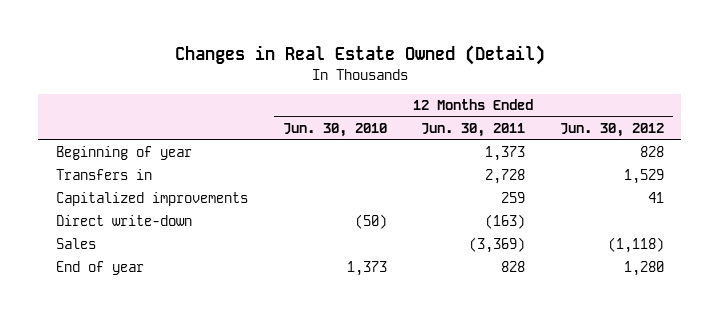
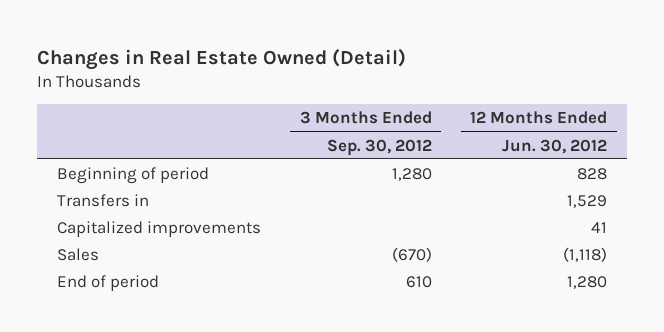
- | 12 Months Ended Jun. 30, 2010 | 12 Months Ended Jun. 30, 2011 | 12 Months Ended Jun. 30, 2012
+ | 3 Months Ended Sep. 30, 2012 | 12 Months Ended Jun. 30, 2012
- Beginning of year | | 1,373 | 828
+ Beginning of period | 1,280 | 828
- Direct write-down | (50) | (163) |
- End of year | 1,373 | 828 | 1,280
+ End of period | 610 | 1,280

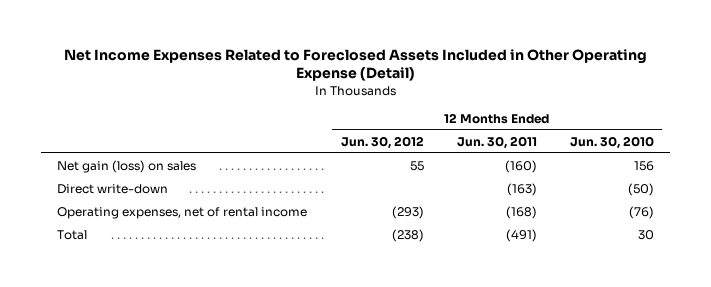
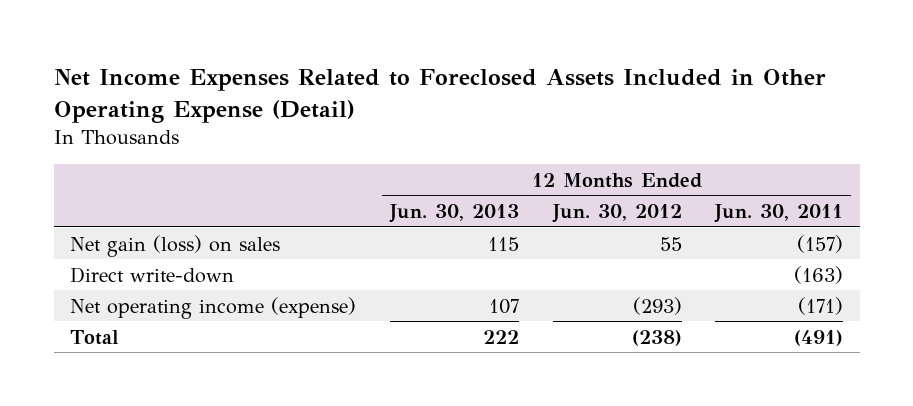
- | 12 Months Ended Jun. 30, 2012 | 12 Months Ended Jun. 30, 2011 | 12 Months Ended Jun. 30, 2010
+ | 12 Months Ended Jun. 30, 2013 | 12 Months Ended Jun. 30, 2012 | 12 Months Ended Jun. 30, 2011
- Net gain (loss) on sales | 55 | (160) | 156
+ Net gain (loss) on sales | 115 | 55 | (157)
- Operating expenses, net of rental income | (293) | (168) | (76)
+ Net operating income (expense) | 107 | (293) | (171)

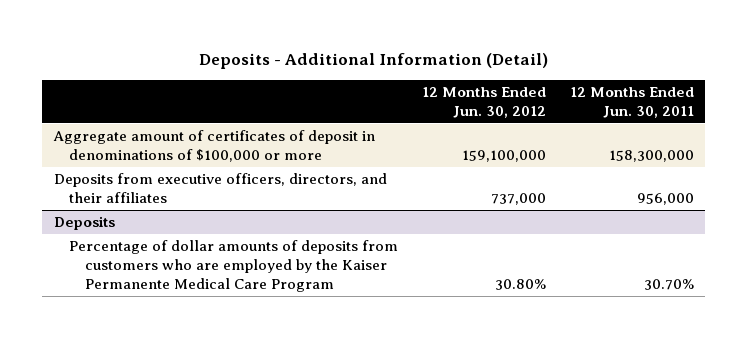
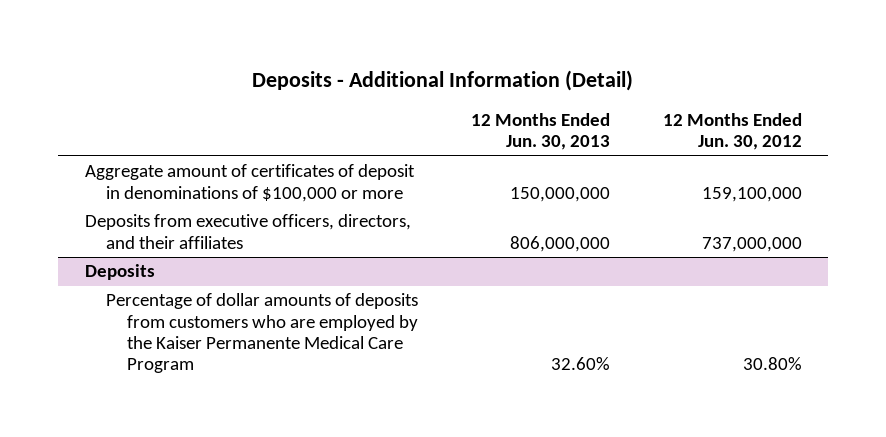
- | 12 Months Ended Jun. 30, 2012 | 12 Months Ended Jun. 30, 2011
+ | 12 Months Ended Jun. 30, 2013 | 12 Months Ended Jun. 30, 2012
- Deposits from executive officers, directors, and their affiliates | 737,000 | 956,000
+ Deposits from executive officers, directors, and their affiliates | 806,000,000 | 737,000,000

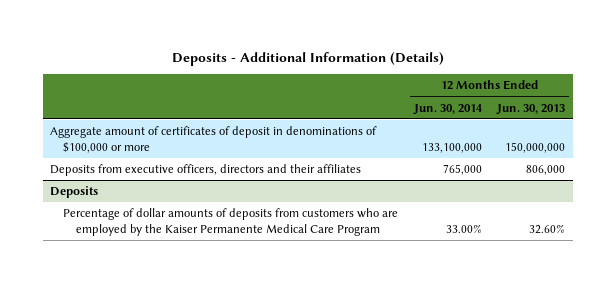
- Deposits - Additional Information (Detail)
+ Deposits - Additional Information (Details)
- | 12 Months Ended Jun. 30, 2013 | 12 Months Ended Jun. 30, 2012
+ | 12 Months Ended Jun. 30, 2014 | 12 Months Ended Jun. 30, 2013
- Deposits from executive officers, directors, and their affiliates | 806,000,000 | 737,000,000
+ Deposits from executive officers, directors and their affiliates | 765,000 | 806,000

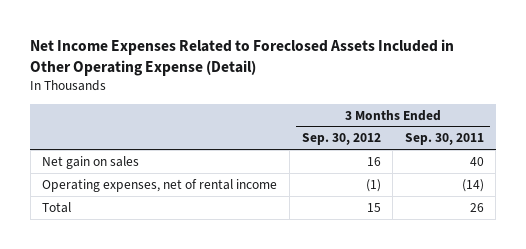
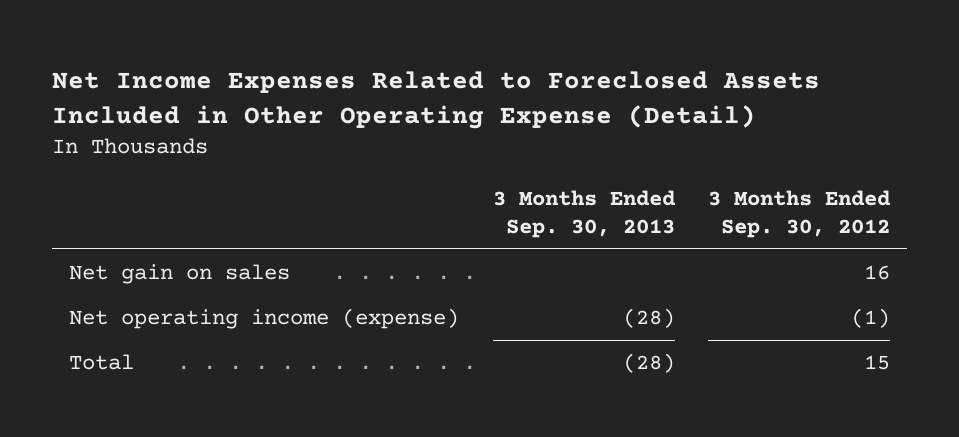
- | 3 Months Ended Sep. 30, 2012 | 3 Months Ended Sep. 30, 2011
+ | 3 Months Ended Sep. 30, 2013 | 3 Months Ended Sep. 30, 2012
- Operating expenses, net of rental income | (1) | (14)
+ Net operating income (expense) | (28) | (1)

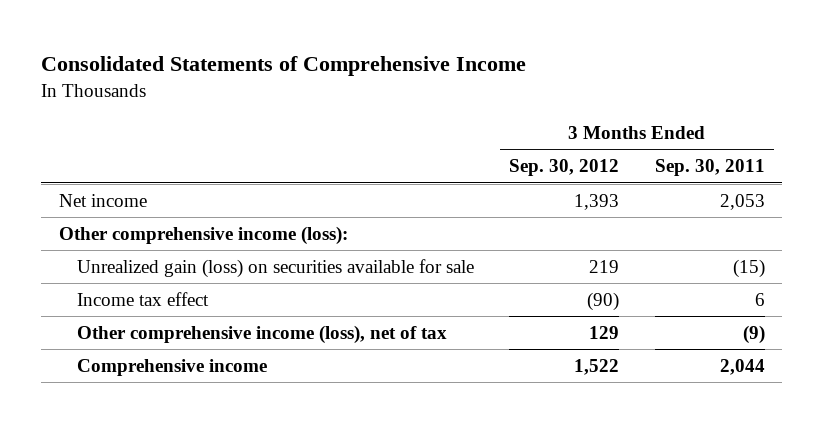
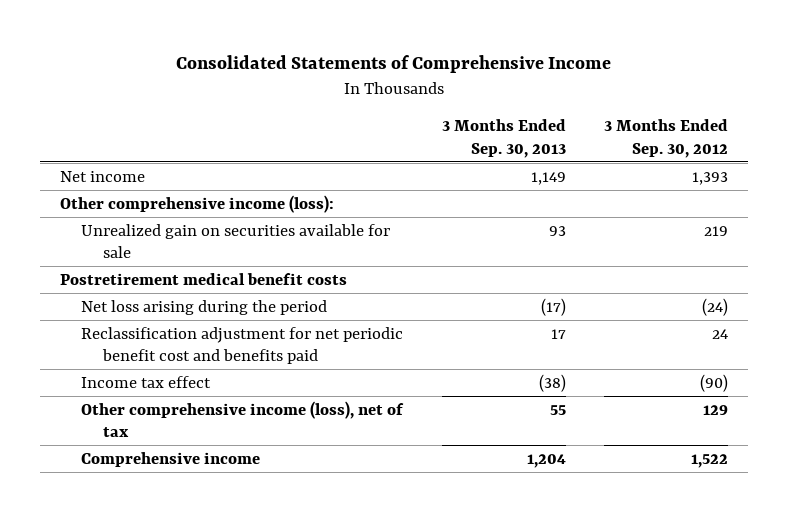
- | 3 Months Ended Sep. 30, 2012 | 3 Months Ended Sep. 30, 2011
+ | 3 Months Ended Sep. 30, 2013 | 3 Months Ended Sep. 30, 2012
- Unrealized gain (loss) on securities available for sale | 219 | (15)
+ Unrealized gain on securities available for sale | 93 | 219
+ Postretirement medical benefit costs
+ Net loss arising during the period | (17) | (24)
+ Reclassification adjustment for net periodic benefit cost and benefits paid | 17 | 24

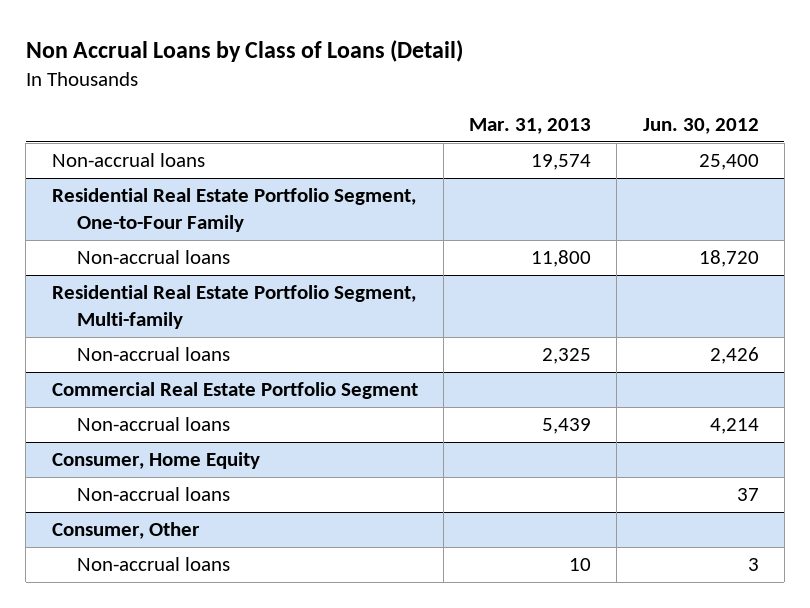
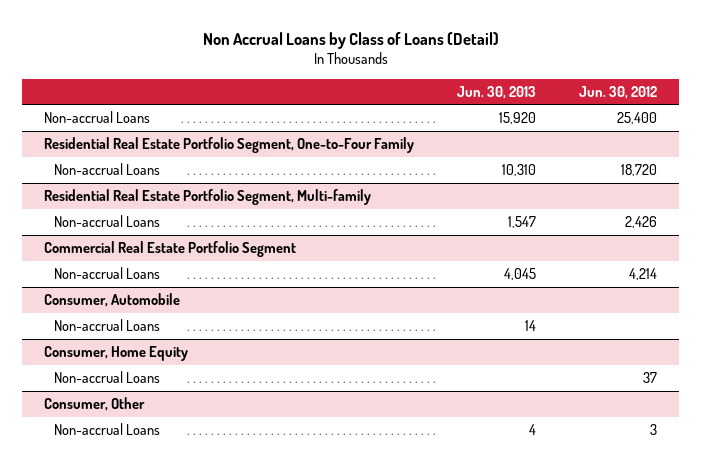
- | Mar. 31, 2013 | Jun. 30, 2012
+ | Jun. 30, 2013 | Jun. 30, 2012
- Non-accrual loans | 19,574 | 25,400
+ Non-accrual Loans | 15,920 | 25,400
@ Residential Real Estate Portfolio Segment, One-to-Four Family
- Non-accrual loans | 11,800 | 18,720
+ Non-accrual Loans | 10,310 | 18,720
@ Residential Real Estate Portfolio Segment, Multi-family
- Non-accrual loans | 2,325 | 2,426
+ Non-accrual Loans | 1,547 | 2,426
@ Commercial Real Estate Portfolio Segment
- Non-accrual loans | 5,439 | 4,214
+ Non-accrual Loans | 4,045 | 4,214
+ Consumer, Automobile
+ Non-accrual Loans | 14 |
@ Consumer, Home Equity
- Non-accrual loans | | 37
+ Non-accrual Loans | | 37
@ Consumer, Other
- Non-accrual loans | 10 | 3
+ Non-accrual Loans | 4 | 3

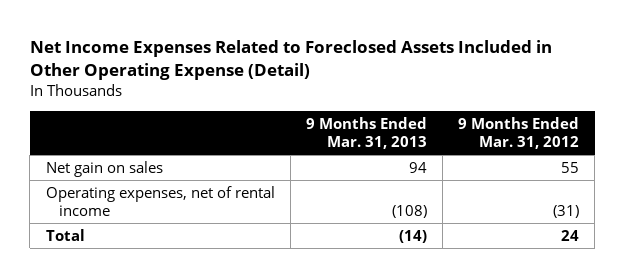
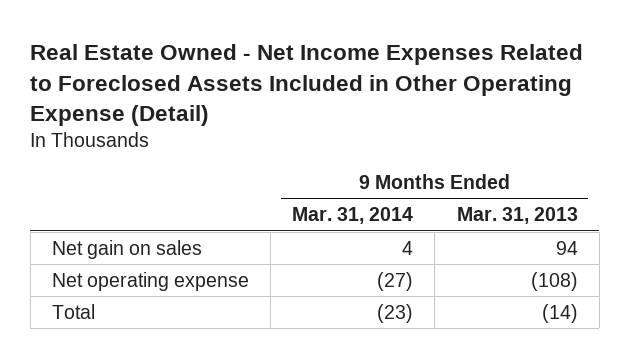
- Net Income Expenses Related to Foreclosed Assets Included in Other Operating Expense (Detail)
+ Real Estate Owned - Net Income Expenses Related to Foreclosed Assets Included in Other Operating Expense (Detail)
- | 9 Months Ended Mar. 31, 2013 | 9 Months Ended Mar. 31, 2012
+ | 9 Months Ended Mar. 31, 2014 | 9 Months Ended Mar. 31, 2013
- Operating expenses, net of rental income | (108) | (31)
+ Net operating expense | (27) | (108)

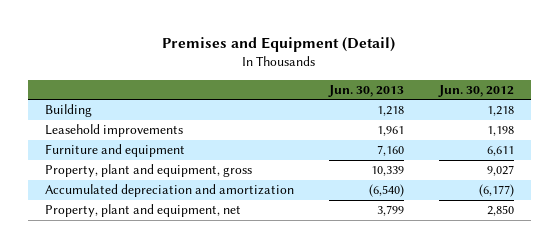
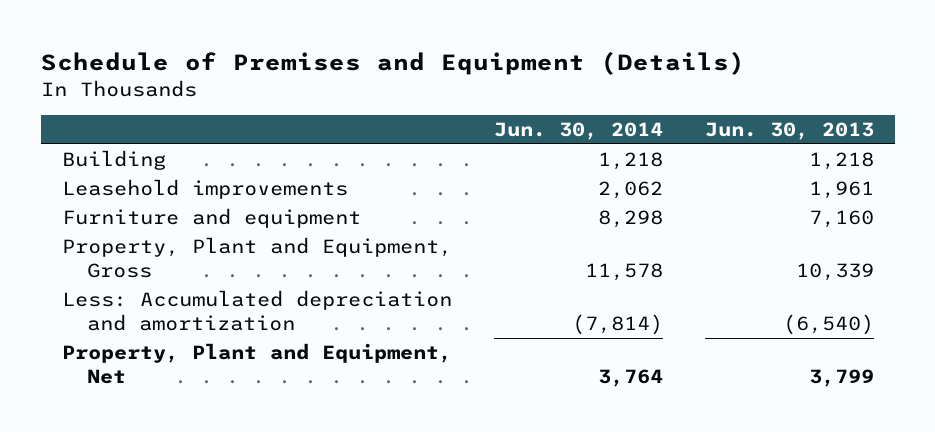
- Premises and Equipment (Detail)
+ Schedule of Premises and Equipment (Details)
- | Jun. 30, 2013 | Jun. 30, 2012
+ | Jun. 30, 2014 | Jun. 30, 2013
- Property, plant and equipment, gross | 10,339 | 9,027
- Accumulated depreciation and amortization | (6,540) | (6,177)
- Property, plant and equipment, net | 3,799 | 2,850
+ Property, Plant and Equipment, Gross | 11,578 | 10,339
+ Less: Accumulated depreciation and amortization | (7,814) | (6,540)
+ Property, Plant and Equipment, Net | 3,764 | 3,799

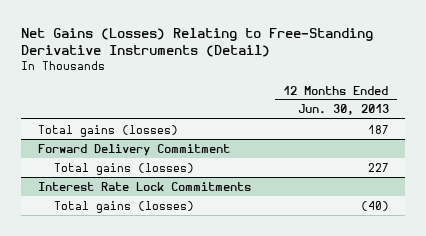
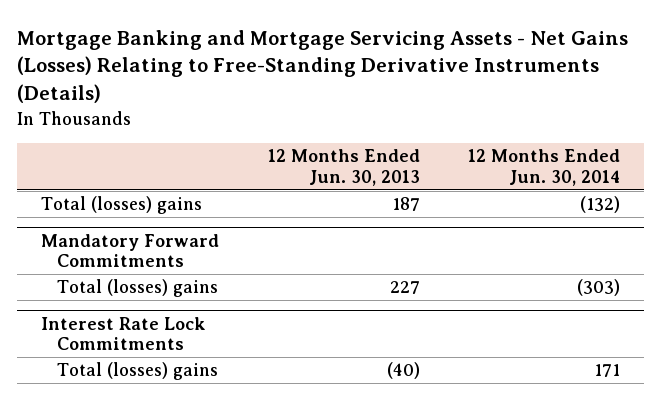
- Net Gains (Losses) Relating to Free-Standing Derivative Instruments (Detail)
+ Mortgage Banking and Mortgage Servicing Assets - Net Gains (Losses) Relating to Free-Standing Derivative Instruments (Details)
- | 12 Months Ended Jun. 30, 2013
+ | 12 Months Ended Jun. 30, 2013 | 12 Months Ended Jun. 30, 2014
- Total gains (losses) | 187
- Forward Delivery Commitment
- Total gains (losses) | 227
+ Total (losses) gains | 187 | (132)
+ Mandatory Forward Commitments
+ Total (losses) gains | 227 | (303)
@ Interest Rate Lock Commitments
- Total gains (losses) | (40)
+ Total (losses) gains | (40) | 171

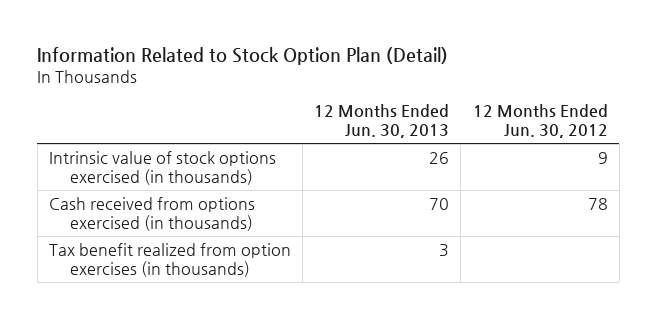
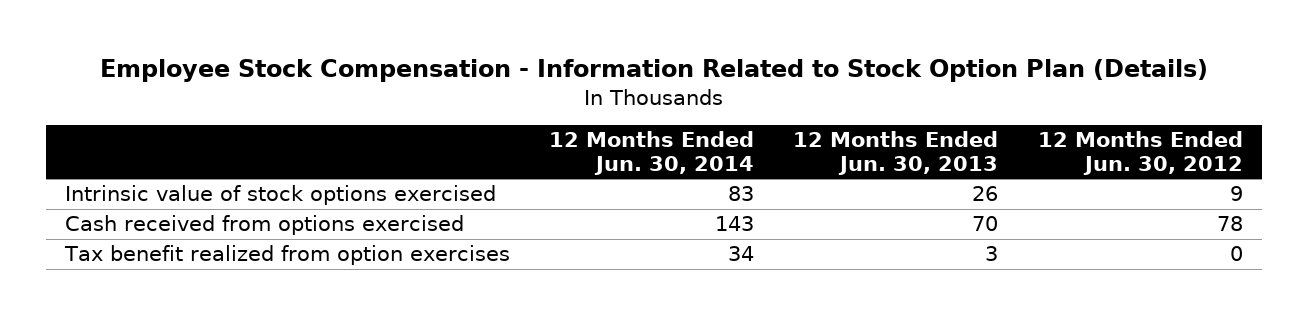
- Information Related to Stock Option Plan (Detail)
+ Employee Stock Compensation - Information Related to Stock Option Plan (Details)
- | 12 Months Ended Jun. 30, 2013 | 12 Months Ended Jun. 30, 2012
+ | 12 Months Ended Jun. 30, 2014 | 12 Months Ended Jun. 30, 2013 | 12 Months Ended Jun. 30, 2012
- Intrinsic value of stock options exercised (in thousands) | 26 | 9
- Cash received from options exercised (in thousands) | 70 | 78
- Tax benefit realized from option exercises (in thousands) | 3 |
+ Intrinsic value of stock options exercised | 83 | 26 | 9
+ Cash received from options exercised | 143 | 70 | 78
+ Tax benefit realized from option exercises | 34 | 3 | 0

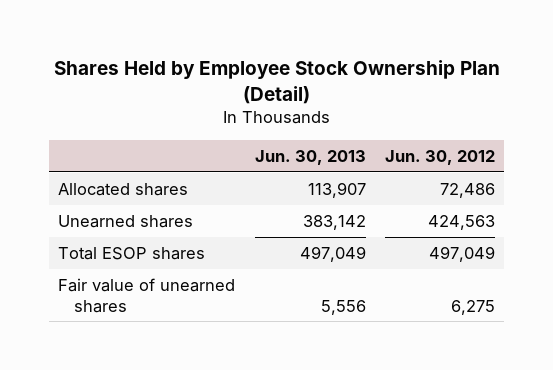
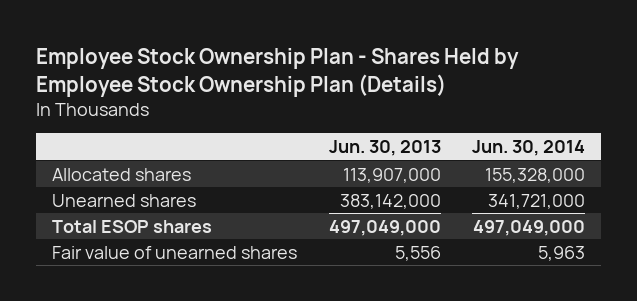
- Shares Held by Employee Stock Ownership Plan (Detail)
+ Employee Stock Ownership Plan - Shares Held by Employee Stock Ownership Plan (Details)
- | Jun. 30, 2013 | Jun. 30, 2012
+ | Jun. 30, 2013 | Jun. 30, 2014
- Allocated shares | 113,907 | 72,486
- Unearned shares | 383,142 | 424,563
- Total ESOP shares | 497,049 | 497,049
+ Allocated shares | 113,907,000 | 155,328,000
+ Unearned shares | 383,142,000 | 341,721,000
+ Total ESOP shares | 497,049,000 | 497,049,000

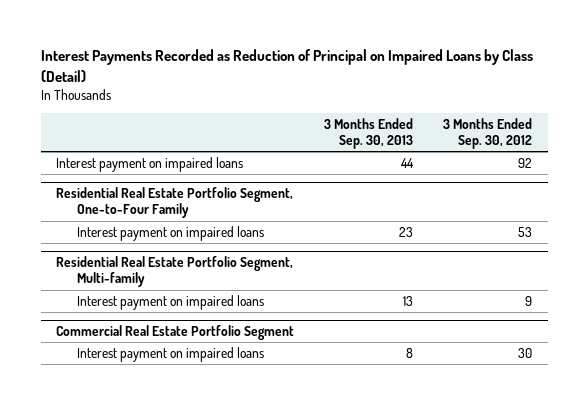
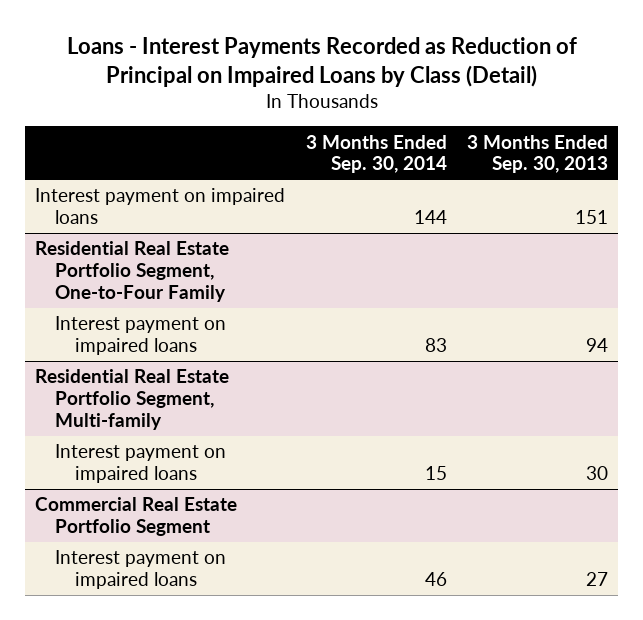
- Interest Payments Recorded as Reduction of Principal on Impaired Loans by Class (Detail)
+ Loans - Interest Payments Recorded as Reduction of Principal on Impaired Loans by Class (Detail)
- | 3 Months Ended Sep. 30, 2013 | 3 Months Ended Sep. 30, 2012
+ | 3 Months Ended Sep. 30, 2014 | 3 Months Ended Sep. 30, 2013
- Interest payment on impaired loans | 44 | 92
+ Interest payment on impaired loans | 144 | 151
@ Residential Real Estate Portfolio Segment, One-to-Four Family
- Interest payment on impaired loans | 23 | 53
+ Interest payment on impaired loans | 83 | 94
@ Residential Real Estate Portfolio Segment, Multi-family
- Interest payment on impaired loans | 13 | 9
+ Interest payment on impaired loans | 15 | 30
@ Commercial Real Estate Portfolio Segment
- Interest payment on impaired loans | 8 | 30
+ Interest payment on impaired loans | 46 | 27

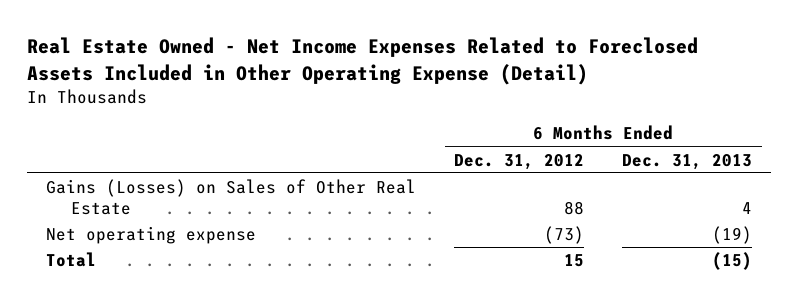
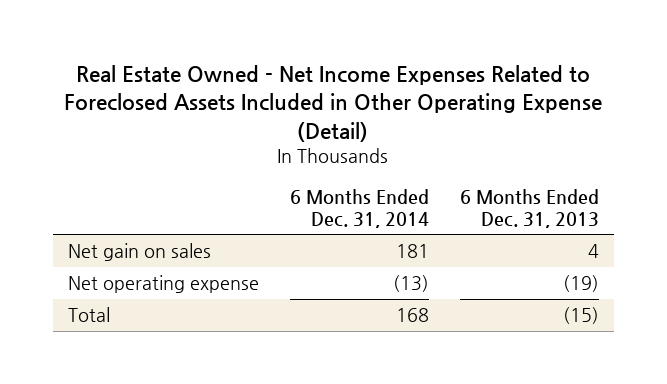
- | 6 Months Ended Dec. 31, 2012 | 6 Months Ended Dec. 31, 2013
+ | 6 Months Ended Dec. 31, 2014 | 6 Months Ended Dec. 31, 2013
- Gains (Losses) on Sales of Other Real Estate | 88 | 4
+ Net gain on sales | 181 | 4

